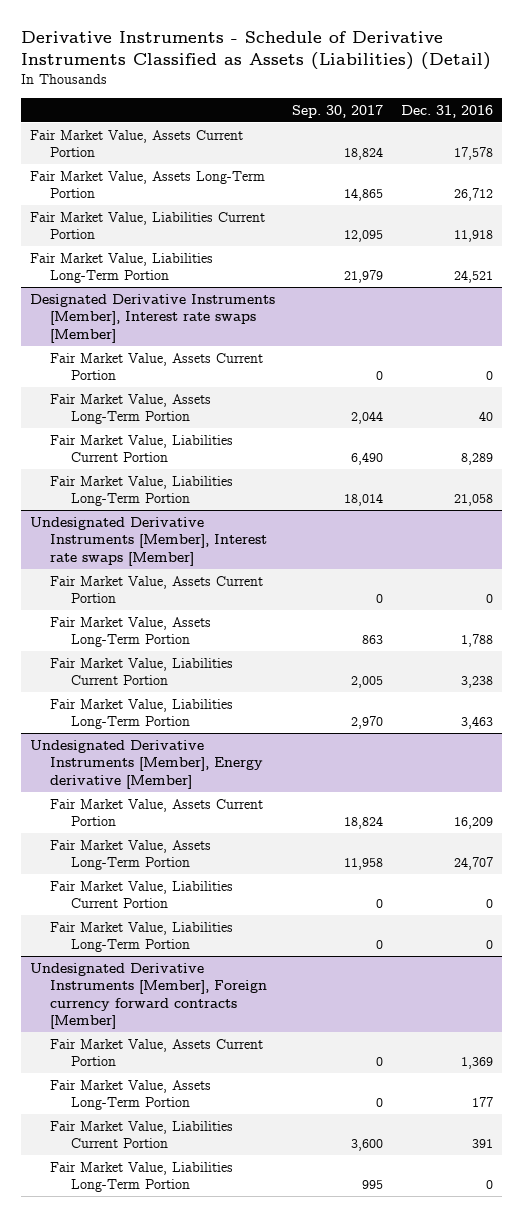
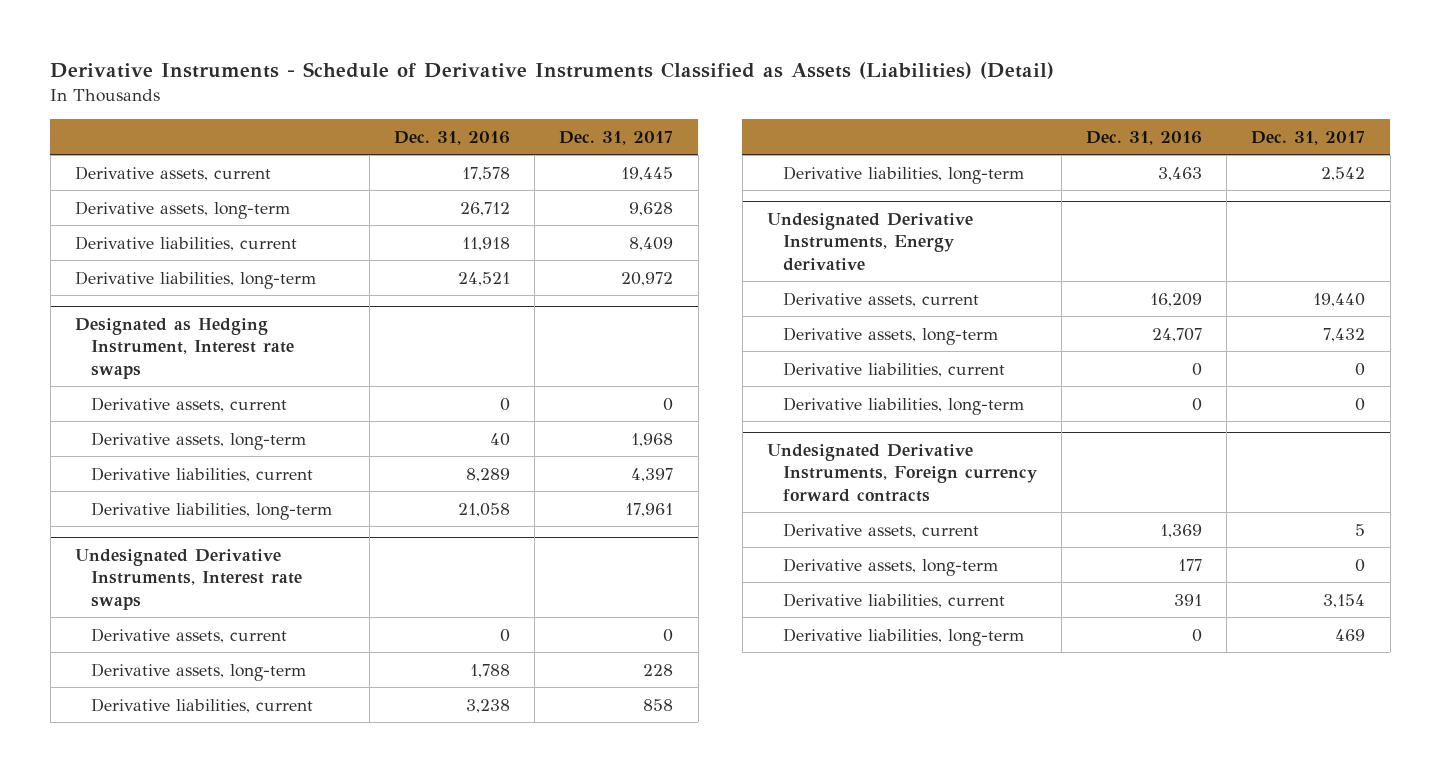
- | Sep. 30, 2017 | Dec. 31, 2016
+ | Dec. 31, 2016 | Dec. 31, 2017
- Fair Market Value, Assets Current Portion | 18,824 | 17,578
- Fair Market Value, Assets Long-Term Portion | 14,865 | 26,712
- Fair Market Value, Liabilities Current Portion | 12,095 | 11,918
- Fair Market Value, Liabilities Long-Term Portion | 21,979 | 24,521
- Designated Derivative Instruments [Member], Interest rate swaps [Member]
- Fair Market Value, Assets Current Portion | 0 | 0
- Fair Market Value, Assets Long-Term Portion | 2,044 | 40
- Fair Market Value, Liabilities Current Portion | 6,490 | 8,289
- Fair Market Value, Liabilities Long-Term Portion | 18,014 | 21,058
- Undesignated Derivative Instruments [Member], Interest rate swaps [Member]
- Fair Market Value, Assets Current Portion | 0 | 0
- Fair Market Value, Assets Long-Term Portion | 863 | 1,788
- Fair Market Value, Liabilities Current Portion | 2,005 | 3,238
- Fair Market Value, Liabilities Long-Term Portion | 2,970 | 3,463
- Undesignated Derivative Instruments [Member], Energy derivative [Member]
- Fair Market Value, Assets Current Portion | 18,824 | 16,209
- Fair Market Value, Assets Long-Term Portion | 11,958 | 24,707
- Fair Market Value, Liabilities Current Portion | 0 | 0
- Fair Market Value, Liabilities Long-Term Portion | 0 | 0
- Undesignated Derivative Instruments [Member], Foreign currency forward contracts [Member]
- Fair Market Value, Assets Current Portion | 0 | 1,369
- Fair Market Value, Assets Long-Term Portion | 0 | 177
- Fair Market Value, Liabilities Current Portion | 3,600 | 391
- Fair Market Value, Liabilities Long-Term Portion | 995 | 0
+ Derivative assets, current | 17,578 | 19,445
+ Derivative assets, long-term | 26,712 | 9,628
+ Derivative liabilities, current | 11,918 | 8,409
+ Derivative liabilities, long-term | 24,521 | 20,972
+ Designated as Hedging Instrument, Interest rate swaps
+ Derivative assets, current | 0 | 0
+ Derivative assets, long-term | 40 | 1,968
+ Derivative liabilities, current | 8,289 | 4,397
+ Derivative liabilities, long-term | 21,058 | 17,961
+ Undesignated Derivative Instruments, Interest rate swaps
+ Derivative assets, current | 0 | 0
+ Derivative assets, long-term | 1,788 | 228
+ Derivative liabilities, current | 3,238 | 858
+ Derivative liabilities, long-term | 3,463 | 2,542
+ Undesignated Derivative Instruments, Energy derivative
+ Derivative assets, current | 16,209 | 19,440
+ Derivative assets, long-term | 24,707 | 7,432
+ Derivative liabilities, current | 0 | 0
+ Derivative liabilities, long-term | 0 | 0
+ Undesignated Derivative Instruments, Foreign currency forward contracts
+ Derivative assets, current | 1,369 | 5
+ Derivative assets, long-term | 177 | 0
+ Derivative liabilities, current | 391 | 3,154
+ Derivative liabilities, long-term | 0 | 469

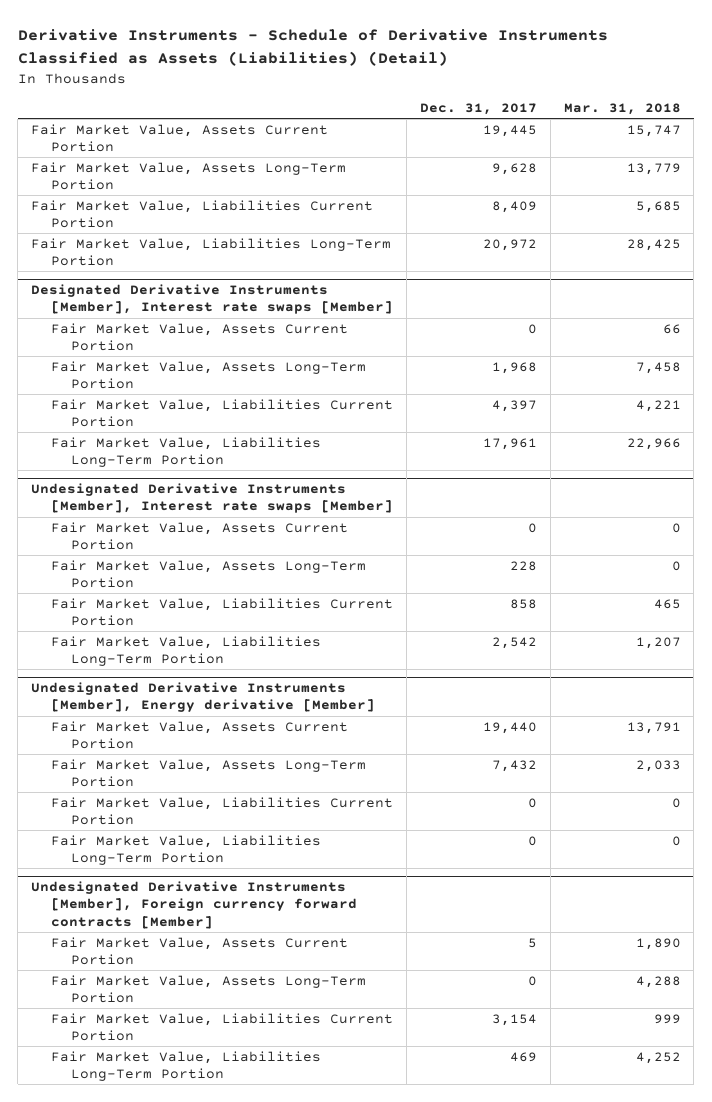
- | Dec. 31, 2016 | Dec. 31, 2017
+ | Dec. 31, 2017 | Mar. 31, 2018
- Derivative assets, current | 17,578 | 19,445
- Derivative assets, long-term | 26,712 | 9,628
- Derivative liabilities, current | 11,918 | 8,409
- Derivative liabilities, long-term | 24,521 | 20,972
- Designated as Hedging Instrument, Interest rate swaps
- Derivative assets, current | 0 | 0
- Derivative assets, long-term | 40 | 1,968
- Derivative liabilities, current | 8,289 | 4,397
- Derivative liabilities, long-term | 21,058 | 17,961
- Undesignated Derivative Instruments, Interest rate swaps
- Derivative assets, current | 0 | 0
- Derivative assets, long-term | 1,788 | 228
- Derivative liabilities, current | 3,238 | 858
- Derivative liabilities, long-term | 3,463 | 2,542
- Undesignated Derivative Instruments, Energy derivative
- Derivative assets, current | 16,209 | 19,440
- Derivative assets, long-term | 24,707 | 7,432
- Derivative liabilities, current | 0 | 0
- Derivative liabilities, long-term | 0 | 0
- Undesignated Derivative Instruments, Foreign currency forward contracts
- Derivative assets, current | 1,369 | 5
- Derivative assets, long-term | 177 | 0
- Derivative liabilities, current | 391 | 3,154
- Derivative liabilities, long-term | 0 | 469
+ Fair Market Value, Assets Current Portion | 19,445 | 15,747
+ Fair Market Value, Assets Long-Term Portion | 9,628 | 13,779
+ Fair Market Value, Liabilities Current Portion | 8,409 | 5,685
+ Fair Market Value, Liabilities Long-Term Portion | 20,972 | 28,425
+ Designated Derivative Instruments [Member], Interest rate swaps [Member]
+ Fair Market Value, Assets Current Portion | 0 | 66
+ Fair Market Value, Assets Long-Term Portion | 1,968 | 7,458
+ Fair Market Value, Liabilities Current Portion | 4,397 | 4,221
+ Fair Market Value, Liabilities Long-Term Portion | 17,961 | 22,966
+ Undesignated Derivative Instruments [Member], Interest rate swaps [Member]
+ Fair Market Value, Assets Current Portion | 0 | 0
+ Fair Market Value, Assets Long-Term Portion | 228 | 0
+ Fair Market Value, Liabilities Current Portion | 858 | 465
+ Fair Market Value, Liabilities Long-Term Portion | 2,542 | 1,207
+ Undesignated Derivative Instruments [Member], Energy derivative [Member]
+ Fair Market Value, Assets Current Portion | 19,440 | 13,791
+ Fair Market Value, Assets Long-Term Portion | 7,432 | 2,033
+ Fair Market Value, Liabilities Current Portion | 0 | 0
+ Fair Market Value, Liabilities Long-Term Portion | 0 | 0
+ Undesignated Derivative Instruments [Member], Foreign currency forward contracts [Member]
+ Fair Market Value, Assets Current Portion | 5 | 1,890
+ Fair Market Value, Assets Long-Term Portion | 0 | 4,288
+ Fair Market Value, Liabilities Current Portion | 3,154 | 999
+ Fair Market Value, Liabilities Long-Term Portion | 469 | 4,252

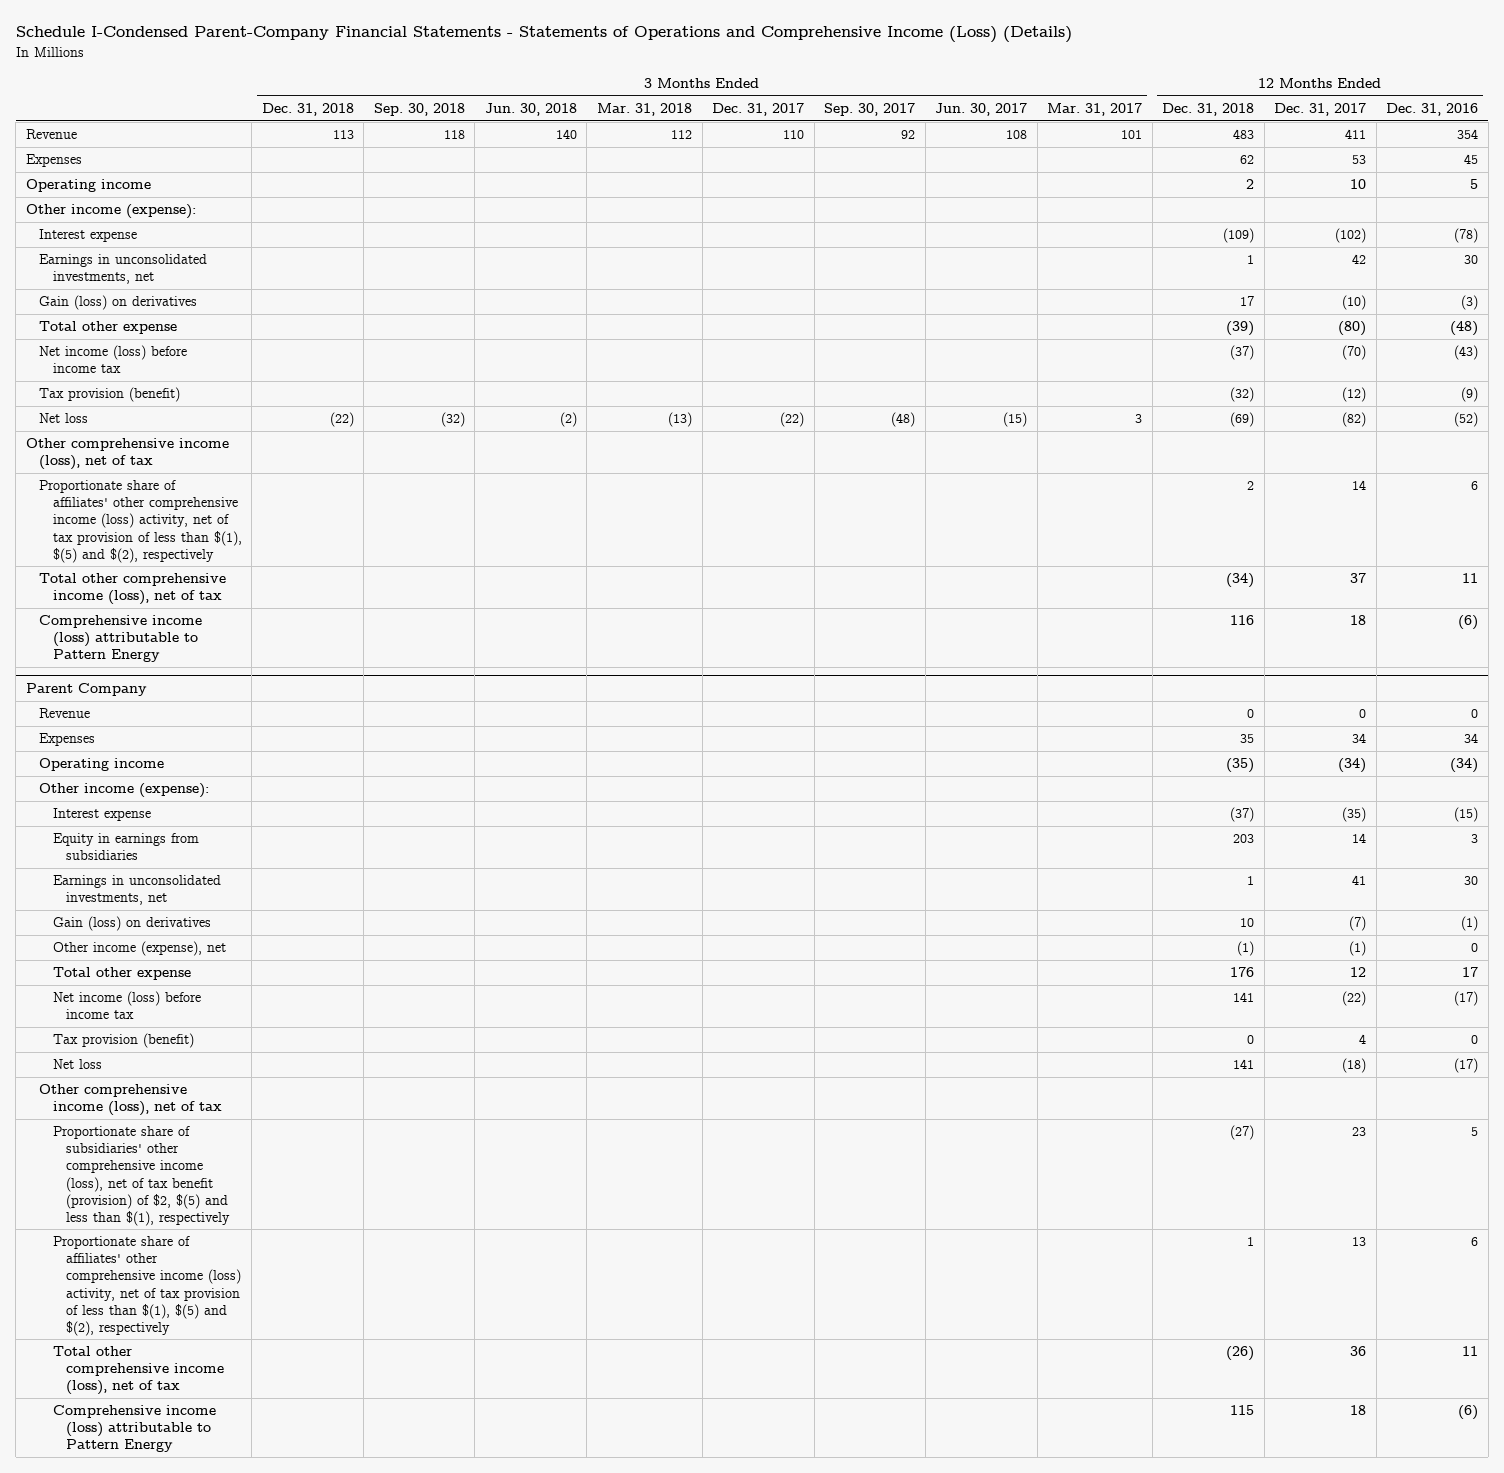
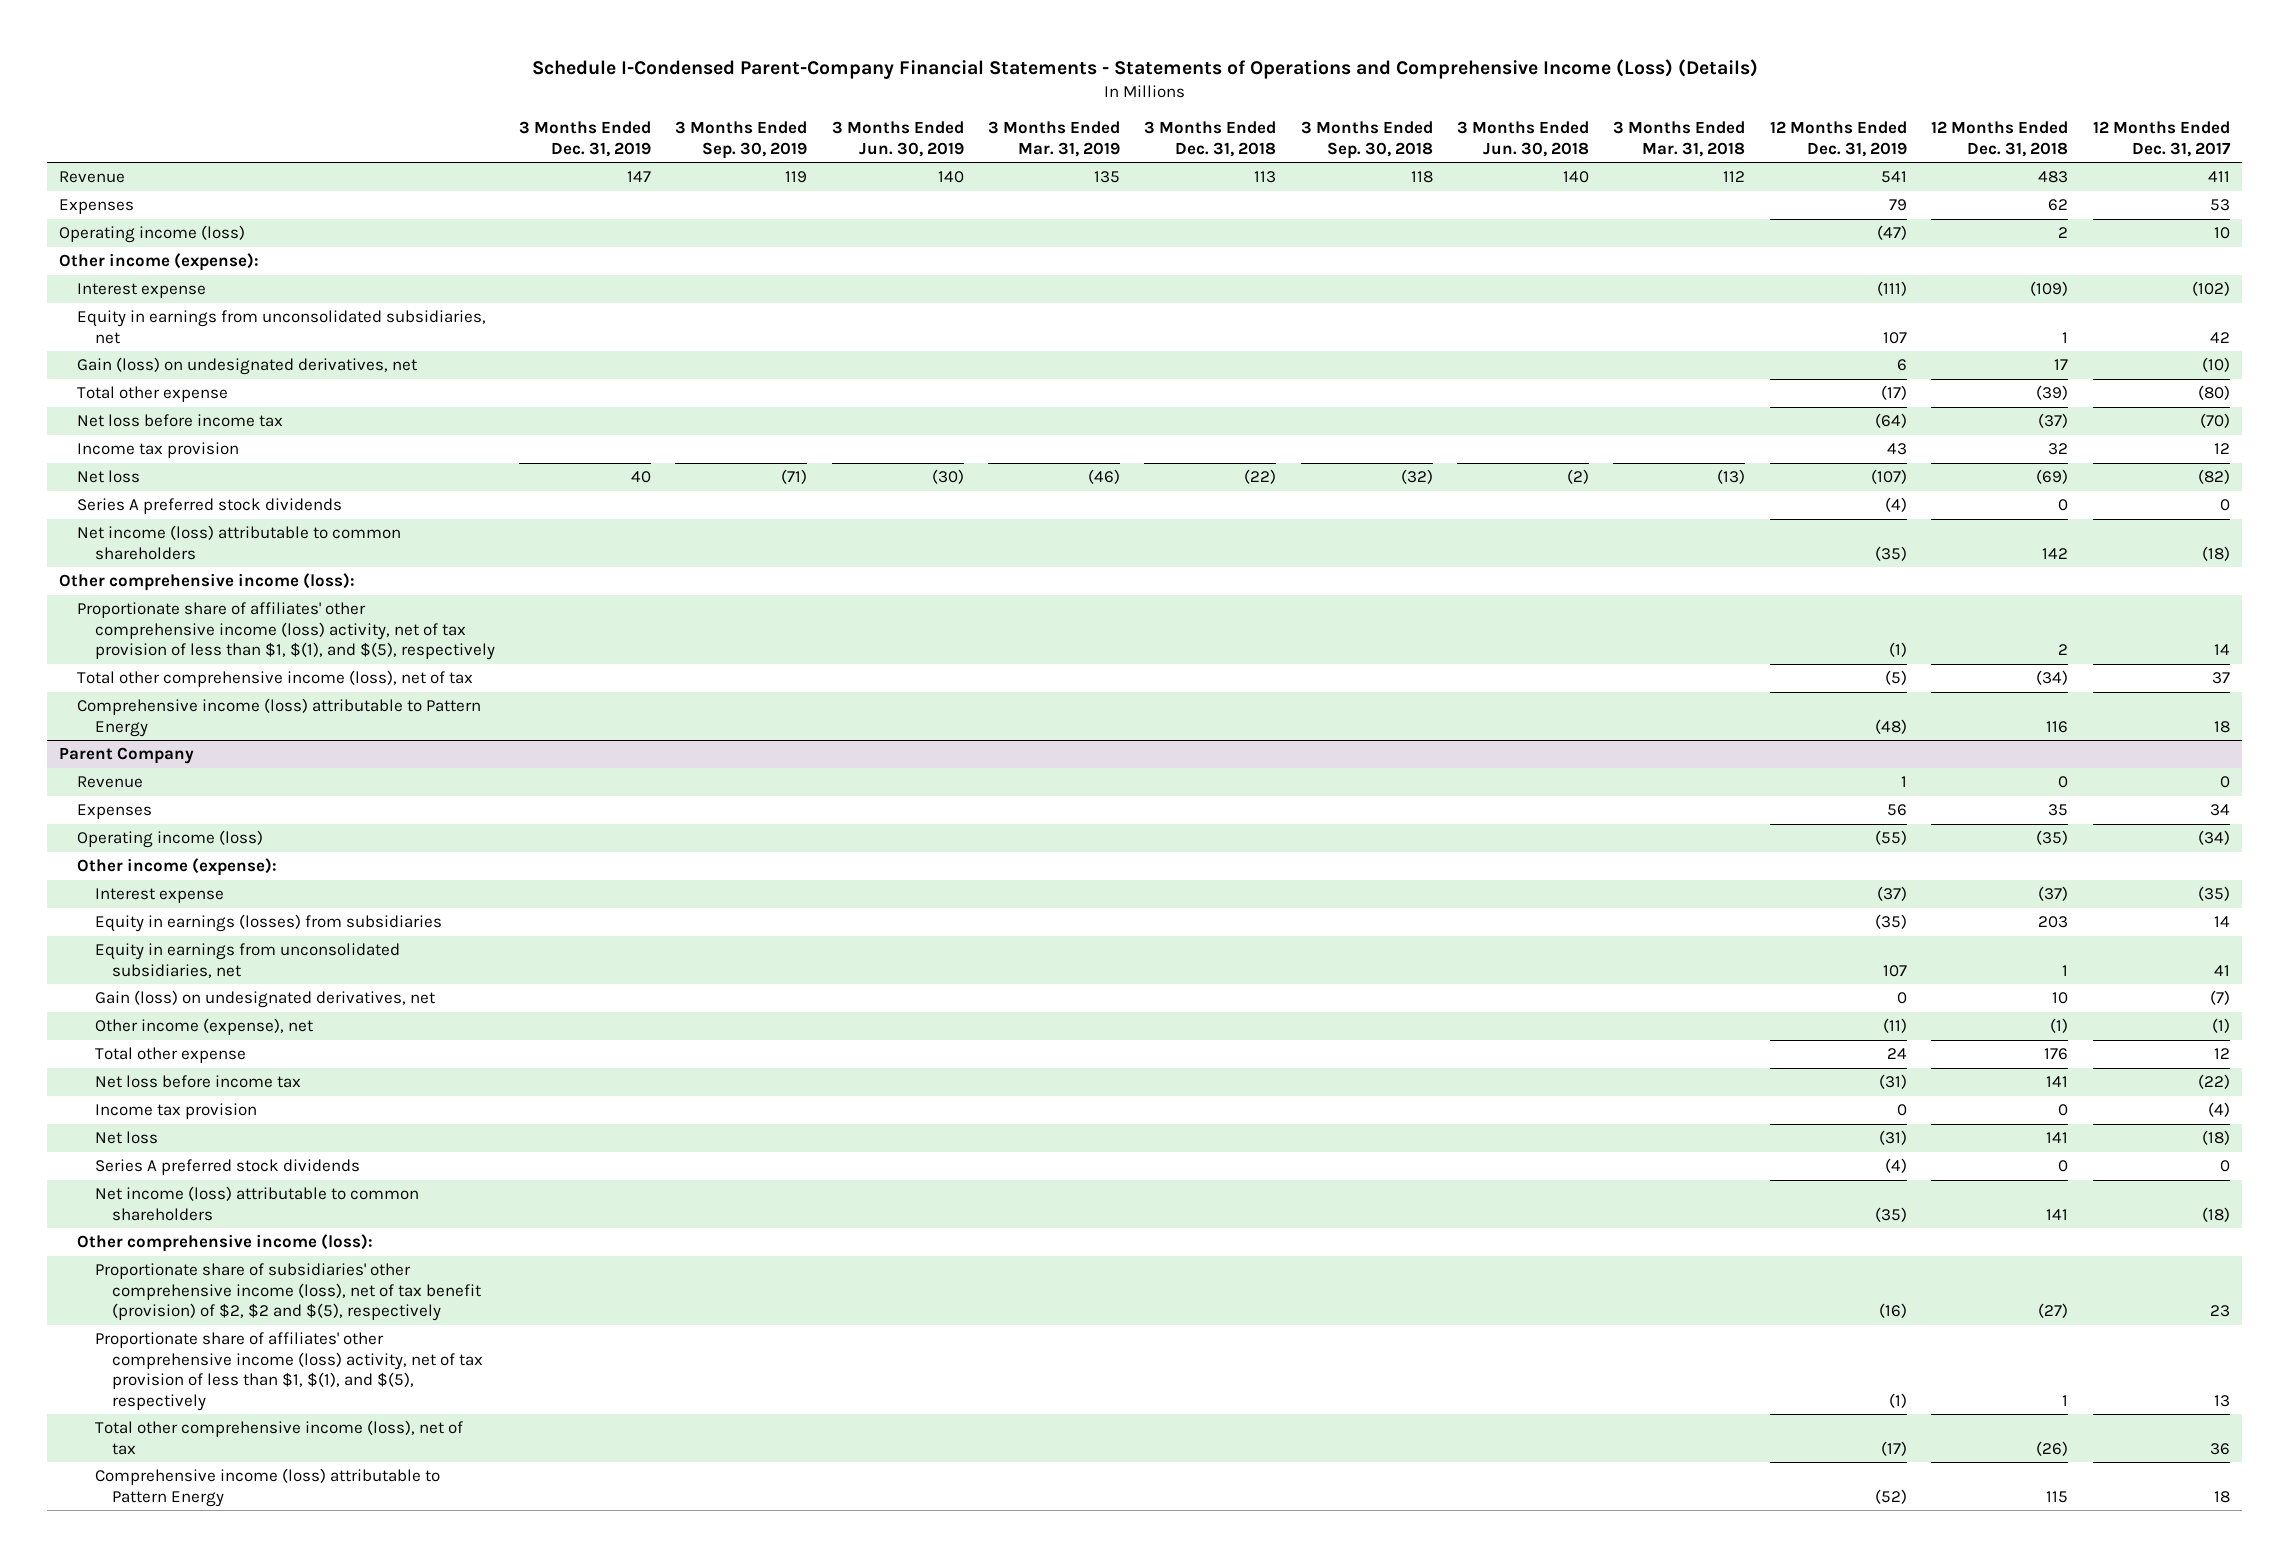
- | 3 Months Ended Dec. 31, 2018 | 3 Months Ended Sep. 30, 2018 | 3 Months Ended Jun. 30, 2018 | 3 Months Ended Mar. 31, 2018 | 3 Months Ended Dec. 31, 2017 | 3 Months Ended Sep. 30, 2017 | 3 Months Ended Jun. 30, 2017 | 3 Months Ended Mar. 31, 2017 | 12 Months Ended Dec. 31, 2018 | 12 Months Ended Dec. 31, 2017 | 12 Months Ended Dec. 31, 2016
+ | 3 Months Ended Dec. 31, 2019 | 3 Months Ended Sep. 30, 2019 | 3 Months Ended Jun. 30, 2019 | 3 Months Ended Mar. 31, 2019 | 3 Months Ended Dec. 31, 2018 | 3 Months Ended Sep. 30, 2018 | 3 Months Ended Jun. 30, 2018 | 3 Months Ended Mar. 31, 2018 | 12 Months Ended Dec. 31, 2019 | 12 Months Ended Dec. 31, 2018 | 12 Months Ended Dec. 31, 2017
- Operating income | | | | | | | | | 2 | 10 | 5
+ Operating income (loss) | | | | | | | | | (47) | 2 | 10
- Earnings in unconsolidated investments, net | | | | | | | | | 1 | 42 | 30
- Gain (loss) on derivatives | | | | | | | | | 17 | (10) | (3)
+ Equity in earnings from unconsolidated subsidiaries, net | | | | | | | | | 107 | 1 | 42
+ Gain (loss) on undesignated derivatives, net | | | | | | | | | 6 | 17 | (10)
- Net income (loss) before income tax | | | | | | | | | (37) | (70) | (43)
- Tax provision (benefit) | | | | | | | | | (32) | (12) | (9)
+ Net loss before income tax | | | | | | | | | (64) | (37) | (70)
+ Income tax provision | | | | | | | | | 43 | 32 | 12
- Other comprehensive income (loss), net of tax
- Proportionate share of affiliates' other comprehensive income (loss) activity, net of tax provision of less than $(1), $(5) and $(2), respectively | | | | | | | | | 2 | 14 | 6
+ Series A preferred stock dividends | | | | | | | | | (4) | 0 | 0
+ Net income (loss) attributable to common shareholders | | | | | | | | | (35) | 142 | (18)
+ Other comprehensive income (loss):
+ Proportionate share of affiliates' other comprehensive income (loss) activity, net of tax provision of less than $1, $(1), and $(5), respectively | | | | | | | | | (1) | 2 | 14
@ Parent Company
- Operating income | | | | | | | | | (35) | (34) | (34)
+ Operating income (loss) | | | | | | | | | (55) | (35) | (34)
- Equity in earnings from subsidiaries | | | | | | | | | 203 | 14 | 3
- Earnings in unconsolidated investments, net | | | | | | | | | 1 | 41 | 30
- Gain (loss) on derivatives | | | | | | | | | 10 | (7) | (1)
+ Equity in earnings (losses) from subsidiaries | | | | | | | | | (35) | 203 | 14
+ Equity in earnings from unconsolidated subsidiaries, net | | | | | | | | | 107 | 1 | 41
+ Gain (loss) on undesignated derivatives, net | | | | | | | | | 0 | 10 | (7)
- Net income (loss) before income tax | | | | | | | | | 141 | (22) | (17)
- Tax provision (benefit) | | | | | | | | | 0 | 4 | 0
+ Net loss before income tax | | | | | | | | | (31) | 141 | (22)
+ Income tax provision | | | | | | | | | 0 | 0 | (4)
- Other comprehensive income (loss), net of tax
- Proportionate share of subsidiaries' other comprehensive income (loss), net of tax benefit (provision) of $2, $(5) and less than $(1), respectively | | | | | | | | | (27) | 23 | 5
- Proportionate share of affiliates' other comprehensive income (loss) activity, net of tax provision of less than $(1), $(5) and $(2), respectively | | | | | | | | | 1 | 13 | 6
+ Series A preferred stock dividends | | | | | | | | | (4) | 0 | 0
+ Net income (loss) attributable to common shareholders | | | | | | | | | (35) | 141 | (18)
+ Other comprehensive income (loss):
+ Proportionate share of subsidiaries' other comprehensive income (loss), net of tax benefit (provision) of $2, $2 and $(5), respectively | | | | | | | | | (16) | (27) | 23
+ Proportionate share of affiliates' other comprehensive income (loss) activity, net of tax provision of less than $1, $(1), and $(5), respectively | | | | | | | | | (1) | 1 | 13

